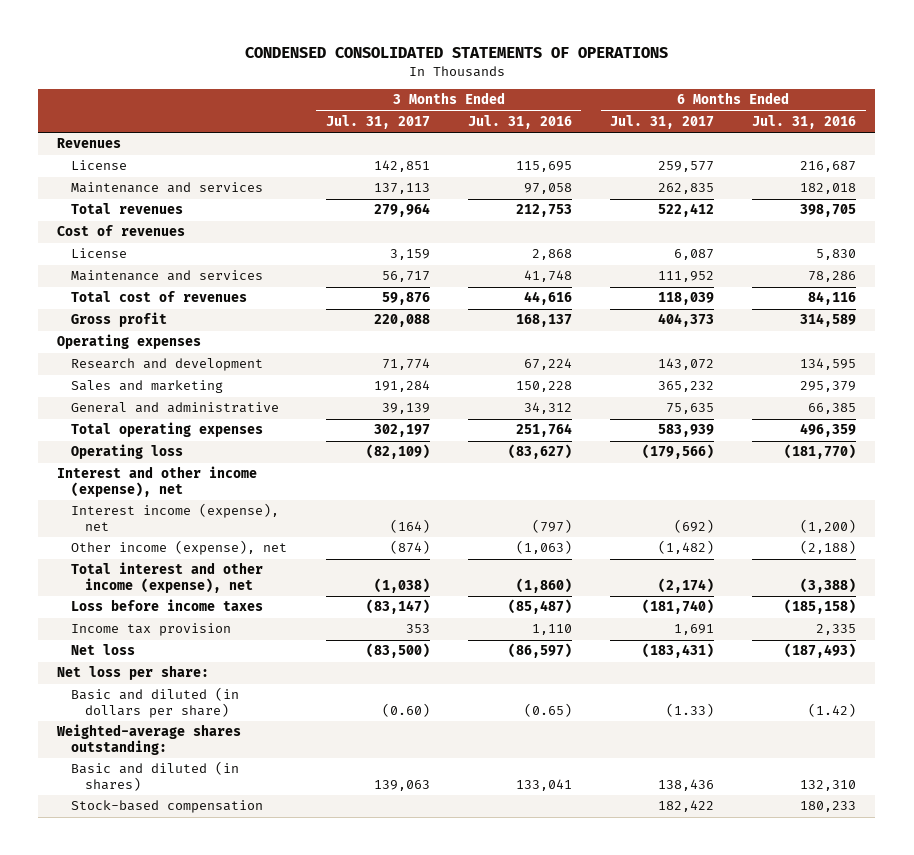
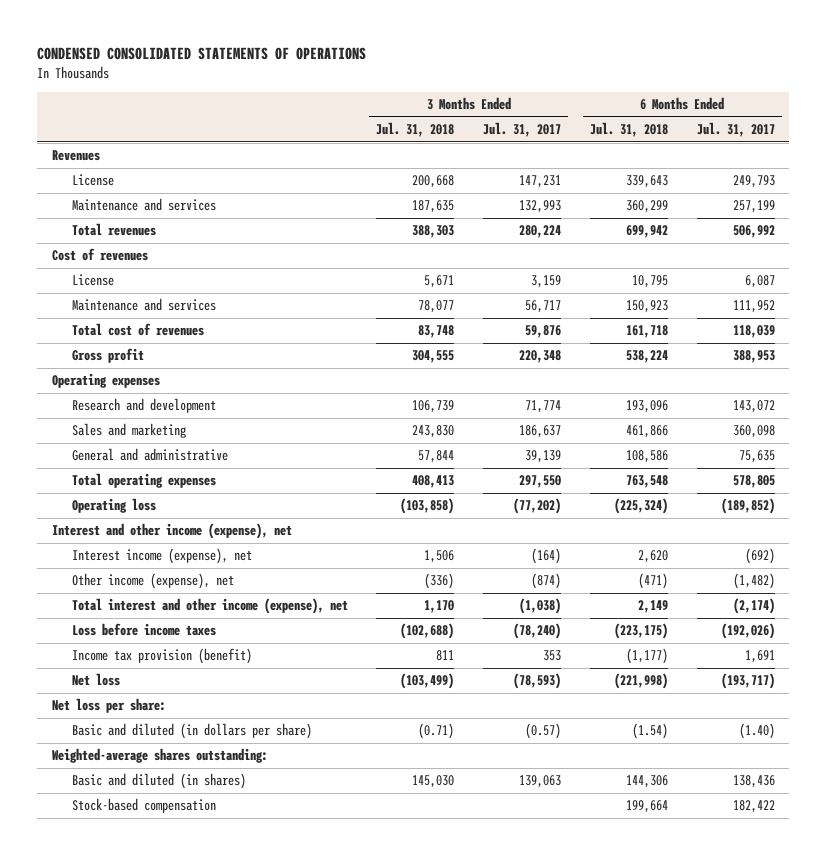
- | 3 Months Ended Jul. 31, 2017 | 3 Months Ended Jul. 31, 2016 | 6 Months Ended Jul. 31, 2017 | 6 Months Ended Jul. 31, 2016
+ | 3 Months Ended Jul. 31, 2018 | 3 Months Ended Jul. 31, 2017 | 6 Months Ended Jul. 31, 2018 | 6 Months Ended Jul. 31, 2017
- License | 142,851 | 115,695 | 259,577 | 216,687
- Maintenance and services | 137,113 | 97,058 | 262,835 | 182,018
- Total revenues | 279,964 | 212,753 | 522,412 | 398,705
+ License | 200,668 | 147,231 | 339,643 | 249,793
+ Maintenance and services | 187,635 | 132,993 | 360,299 | 257,199
+ Total revenues | 388,303 | 280,224 | 699,942 | 506,992
- Gross profit | 220,088 | 168,137 | 404,373 | 314,589
+ Gross profit | 304,555 | 220,348 | 538,224 | 388,953
- Sales and marketing | 191,284 | 150,228 | 365,232 | 295,379
+ Sales and marketing | 243,830 | 186,637 | 461,866 | 360,098
- Total operating expenses | 302,197 | 251,764 | 583,939 | 496,359
- Operating loss | (82,109) | (83,627) | (179,566) | (181,770)
+ Total operating expenses | 408,413 | 297,550 | 763,548 | 578,805
+ Operating loss | (103,858) | (77,202) | (225,324) | (189,852)
- Loss before income taxes | (83,147) | (85,487) | (181,740) | (185,158)
- Income tax provision | 353 | 1,110 | 1,691 | 2,335
- Net loss | (83,500) | (86,597) | (183,431) | (187,493)
+ Loss before income taxes | (102,688) | (78,240) | (223,175) | (192,026)
+ Income tax provision (benefit) | 811 | 353 | (1,177) | 1,691
+ Net loss | (103,499) | (78,593) | (221,998) | (193,717)
- Basic and diluted (in dollars per share) | (0.60) | (0.65) | (1.33) | (1.42)
+ Basic and diluted (in dollars per share) | (0.71) | (0.57) | (1.54) | (1.40)

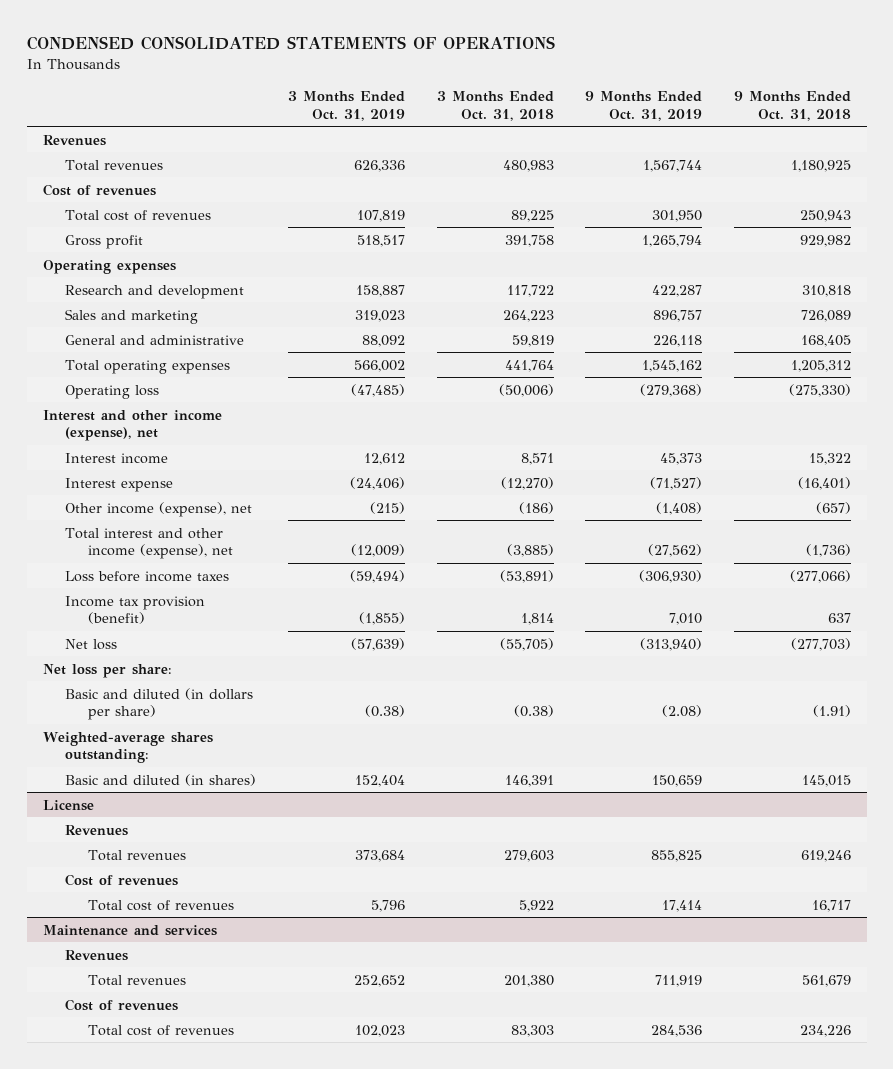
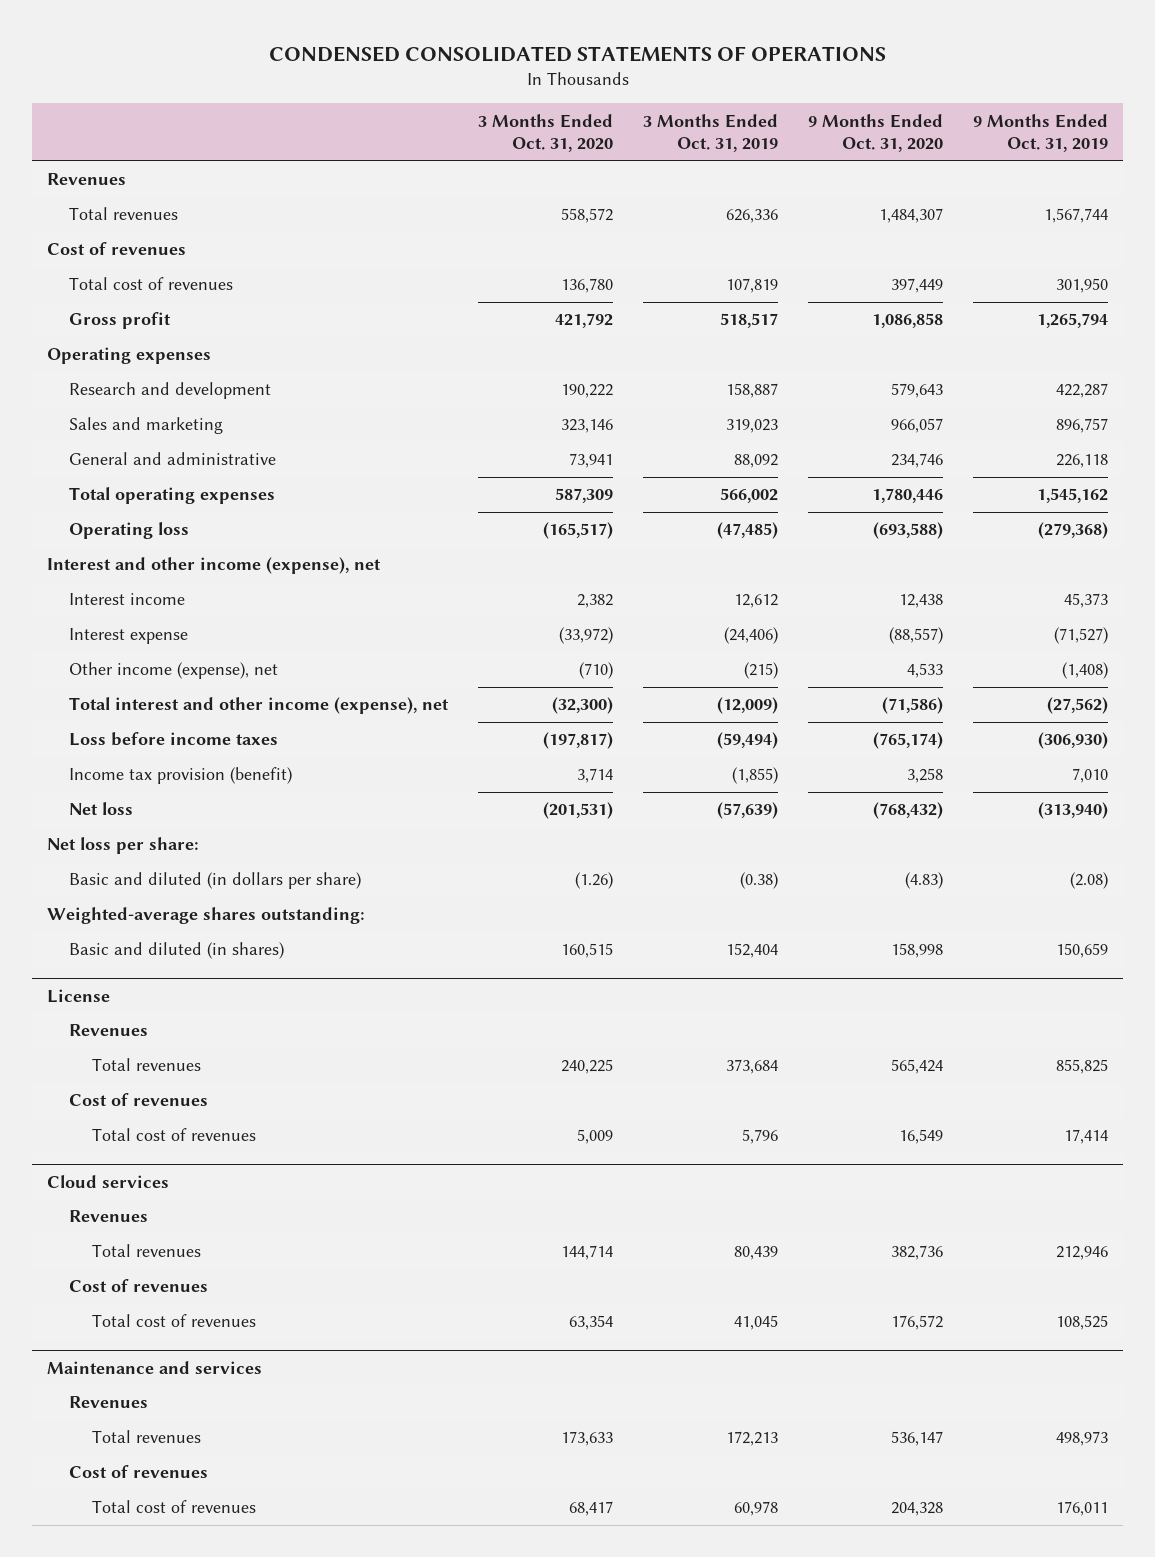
- | 3 Months Ended Oct. 31, 2019 | 3 Months Ended Oct. 31, 2018 | 9 Months Ended Oct. 31, 2019 | 9 Months Ended Oct. 31, 2018
+ | 3 Months Ended Oct. 31, 2020 | 3 Months Ended Oct. 31, 2019 | 9 Months Ended Oct. 31, 2020 | 9 Months Ended Oct. 31, 2019
+ Cloud services
+ Revenues
+ Total revenues | 144,714 | 80,439 | 382,736 | 212,946
+ Cost of revenues
+ Total cost of revenues | 63,354 | 41,045 | 176,572 | 108,525
@ Maintenance and services
- Total revenues | 252,652 | 201,380 | 711,919 | 561,679
+ Total revenues | 173,633 | 172,213 | 536,147 | 498,973
- Total cost of revenues | 102,023 | 83,303 | 284,536 | 234,226
+ Total cost of revenues | 68,417 | 60,978 | 204,328 | 176,011

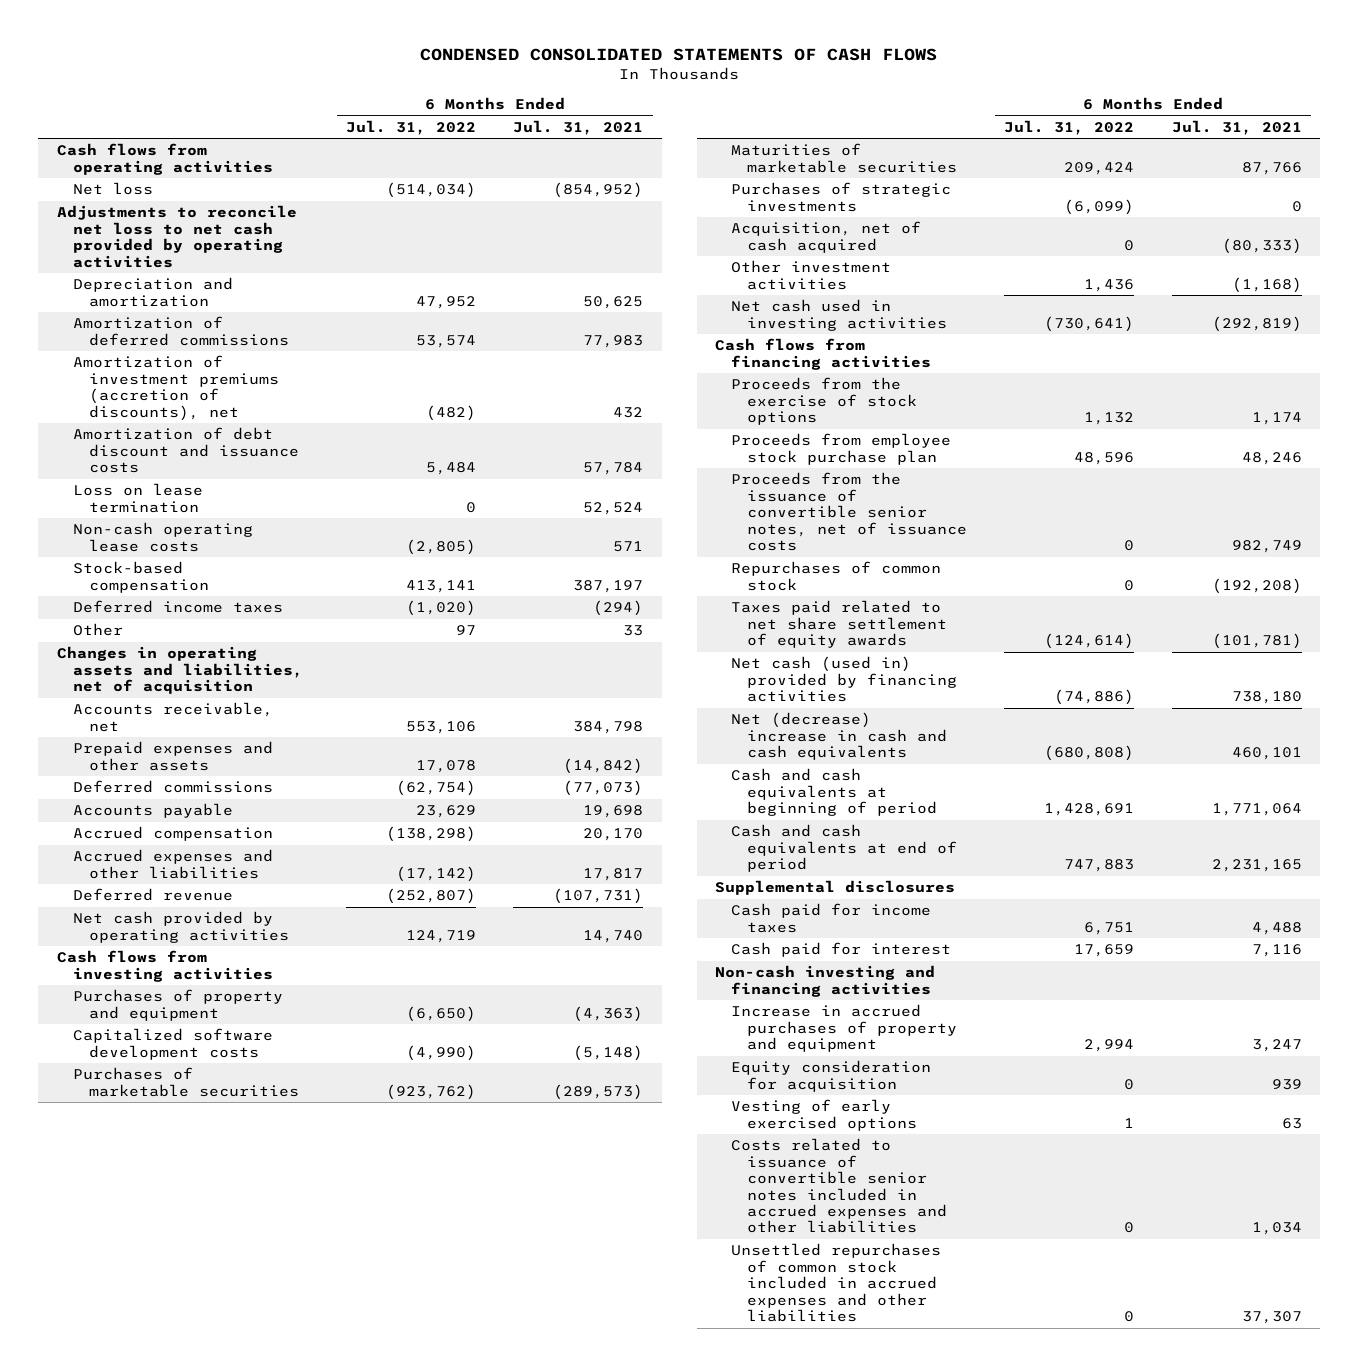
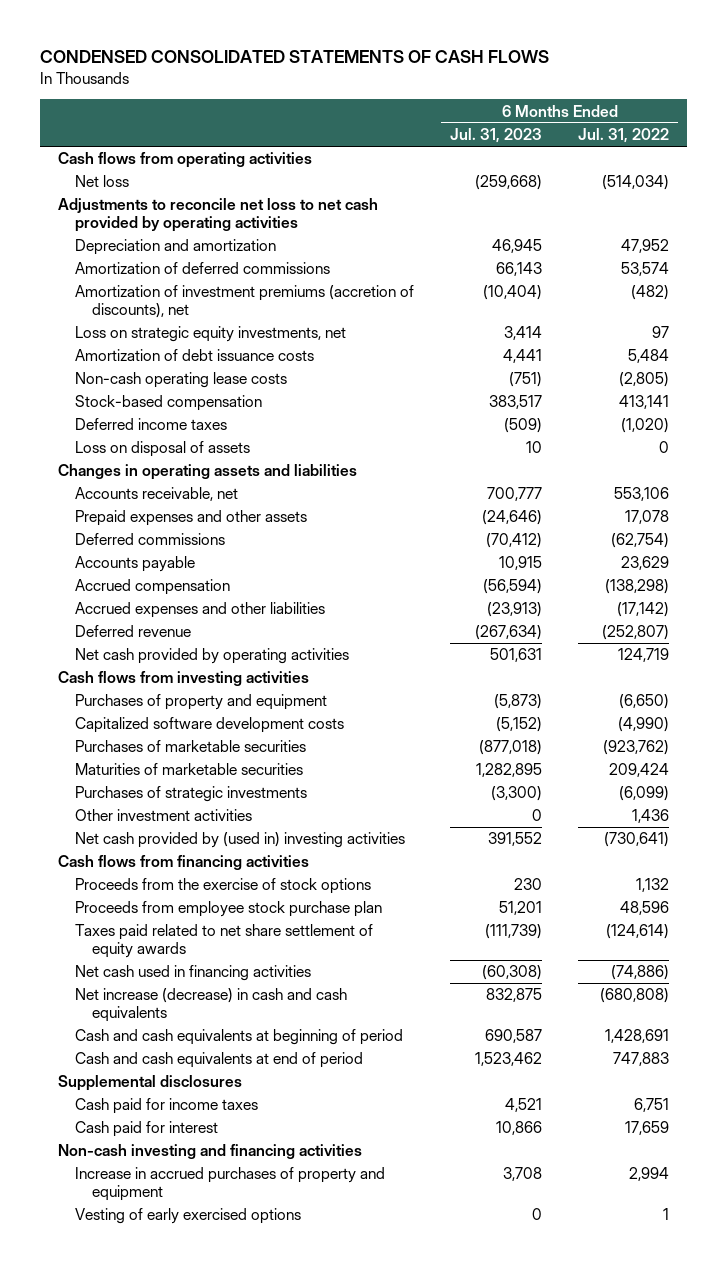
- | 6 Months Ended Jul. 31, 2022 | 6 Months Ended Jul. 31, 2021
+ | 6 Months Ended Jul. 31, 2023 | 6 Months Ended Jul. 31, 2022
- Amortization of debt discount and issuance costs | 5,484 | 57,784
- Loss on lease termination | 0 | 52,524
+ Loss on strategic equity investments, net | 3,414 | 97
+ Amortization of debt issuance costs | 4,441 | 5,484
- Other | 97 | 33
- Changes in operating assets and liabilities, net of acquisition
+ Loss on disposal of assets | 10 | 0
+ Changes in operating assets and liabilities
- Acquisition, net of cash acquired | 0 | (80,333)
- Net cash used in investing activities | (730,641) | (292,819)
+ Net cash provided by (used in) investing activities | 391,552 | (730,641)
- Proceeds from the issuance of convertible senior notes, net of issuance costs | 0 | 982,749
- Repurchases of common stock | 0 | (192,208)
- Net cash (used in) provided by financing activities | (74,886) | 738,180
- Net (decrease) increase in cash and cash equivalents | (680,808) | 460,101
+ Net cash used in financing activities | (60,308) | (74,886)
+ Net increase (decrease) in cash and cash equivalents | 832,875 | (680,808)
- Equity consideration for acquisition | 0 | 939
- Costs related to issuance of convertible senior notes included in accrued expenses and other liabilities | 0 | 1,034
- Unsettled repurchases of common stock included in accrued expenses and other liabilities | 0 | 37,307

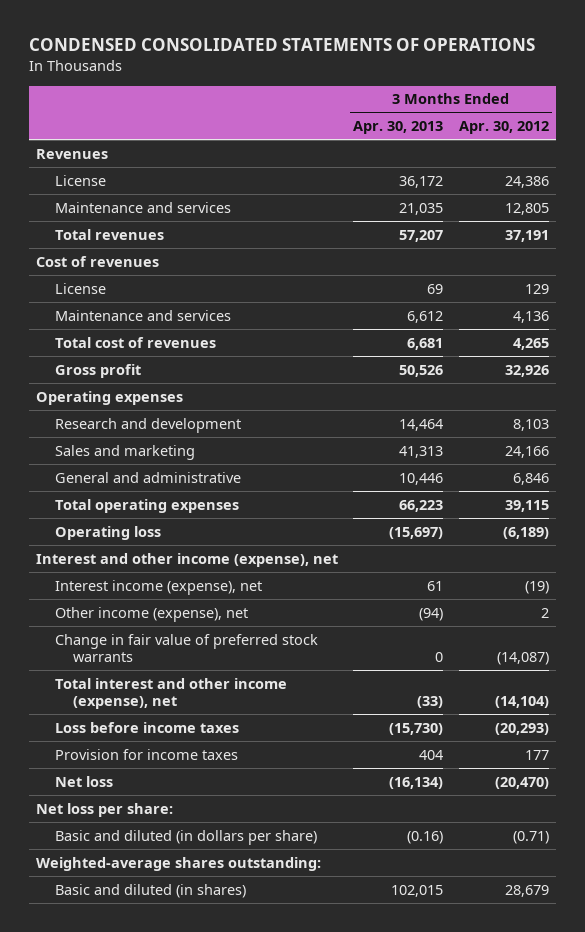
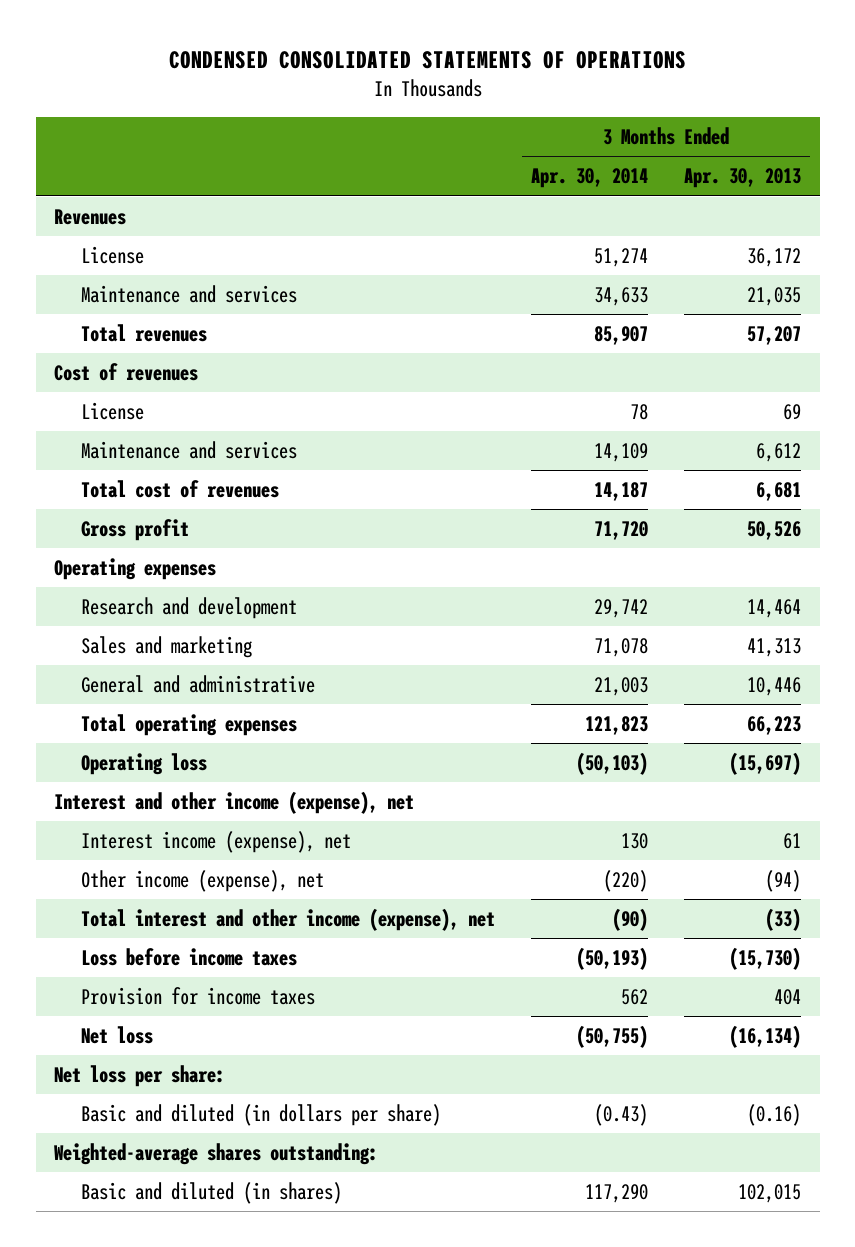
- | 3 Months Ended Apr. 30, 2013 | 3 Months Ended Apr. 30, 2012
+ | 3 Months Ended Apr. 30, 2014 | 3 Months Ended Apr. 30, 2013
- Change in fair value of preferred stock warrants | 0 | (14,087)

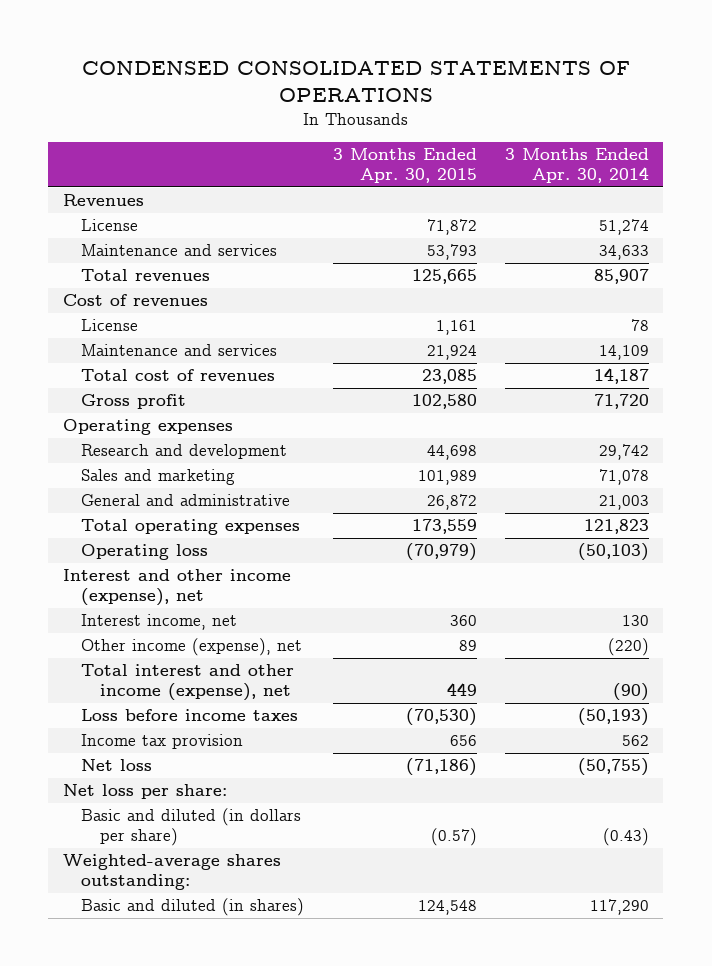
- | 3 Months Ended Apr. 30, 2014 | 3 Months Ended Apr. 30, 2013
+ | 3 Months Ended Apr. 30, 2015 | 3 Months Ended Apr. 30, 2014
- Interest income (expense), net | 130 | 61
+ Interest income, net | 360 | 130
- Provision for income taxes | 562 | 404
+ Income tax provision | 656 | 562

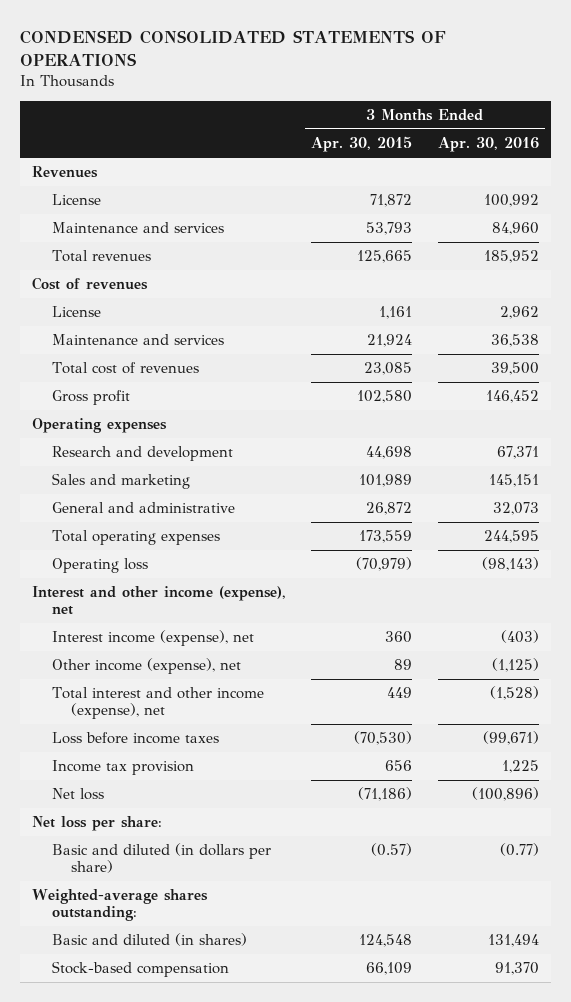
- | 3 Months Ended Apr. 30, 2015 | 3 Months Ended Apr. 30, 2014
+ | 3 Months Ended Apr. 30, 2015 | 3 Months Ended Apr. 30, 2016
- Interest income, net | 360 | 130
+ Interest income (expense), net | 360 | (403)
+ Stock-based compensation | 66,109 | 91,370

